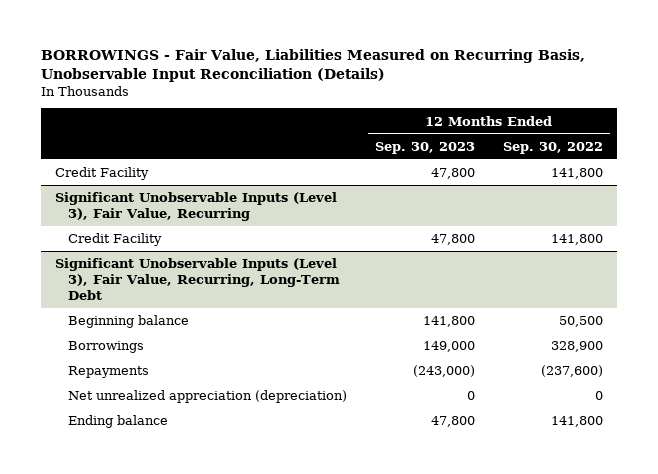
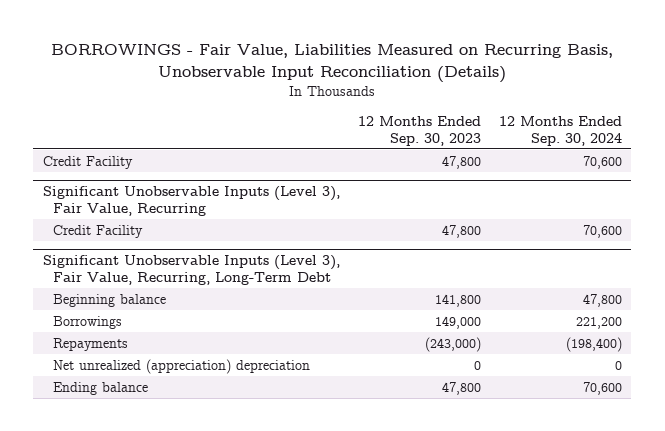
- | 12 Months Ended Sep. 30, 2023 | 12 Months Ended Sep. 30, 2022
+ | 12 Months Ended Sep. 30, 2023 | 12 Months Ended Sep. 30, 2024
@ Significant Unobservable Inputs (Level 3), Fair Value, Recurring, Long-Term Debt
- Net unrealized appreciation (depreciation) | 0 | 0
+ Net unrealized (appreciation) depreciation | 0 | 0

